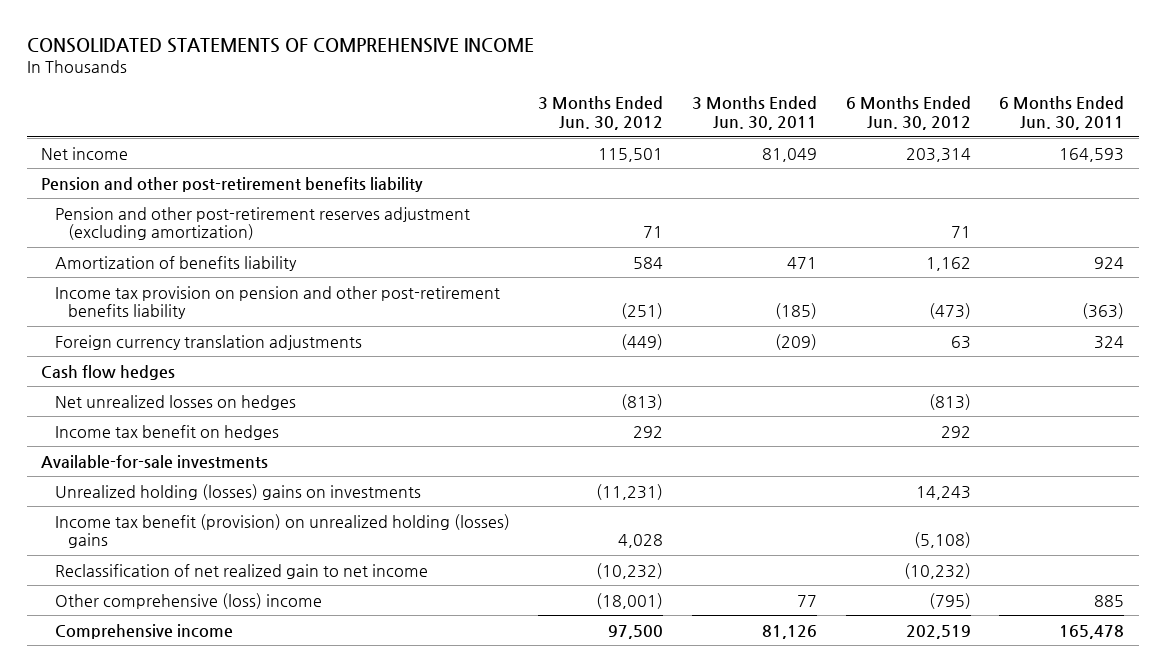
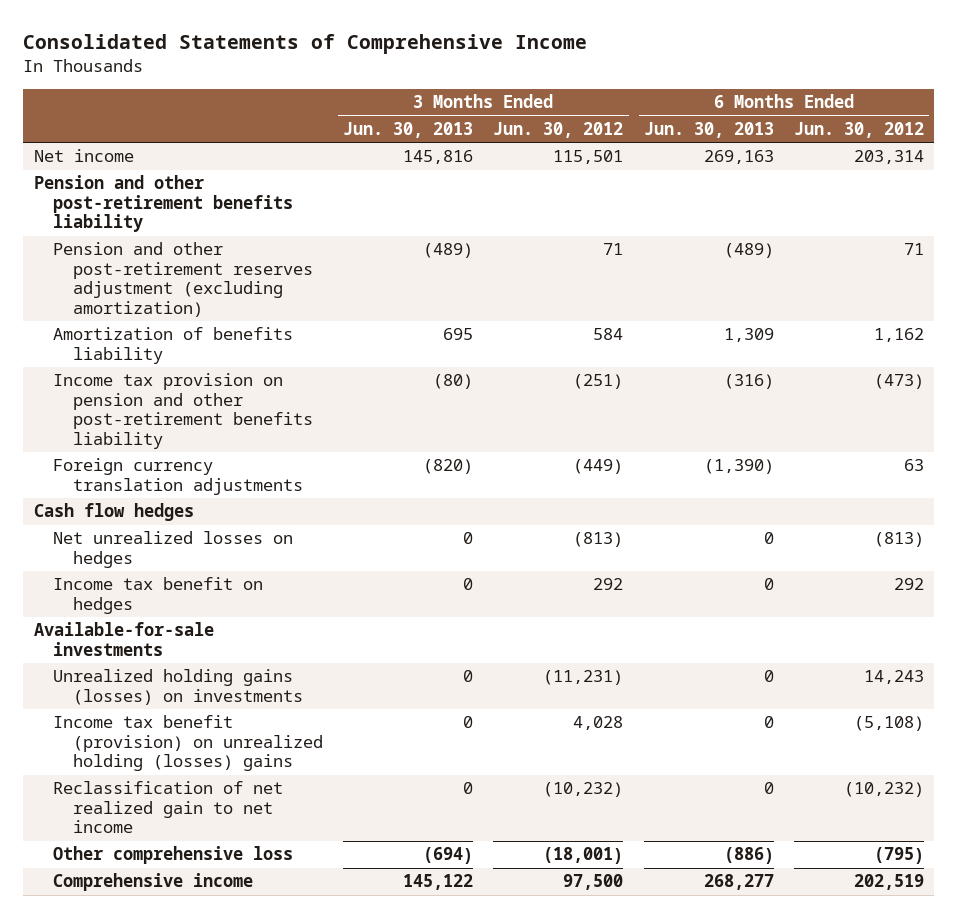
- CONSOLIDATED STATEMENTS OF COMPREHENSIVE INCOME
+ Consolidated Statements of Comprehensive Income
- | 3 Months Ended Jun. 30, 2012 | 3 Months Ended Jun. 30, 2011 | 6 Months Ended Jun. 30, 2012 | 6 Months Ended Jun. 30, 2011
+ | 3 Months Ended Jun. 30, 2013 | 3 Months Ended Jun. 30, 2012 | 6 Months Ended Jun. 30, 2013 | 6 Months Ended Jun. 30, 2012
- Unrealized holding (losses) gains on investments | (11,231) | | 14,243 |
+ Unrealized holding gains (losses) on investments | 0 | (11,231) | 0 | 14,243
- Other comprehensive (loss) income | (18,001) | 77 | (795) | 885
+ Other comprehensive loss | (694) | (18,001) | (886) | (795)

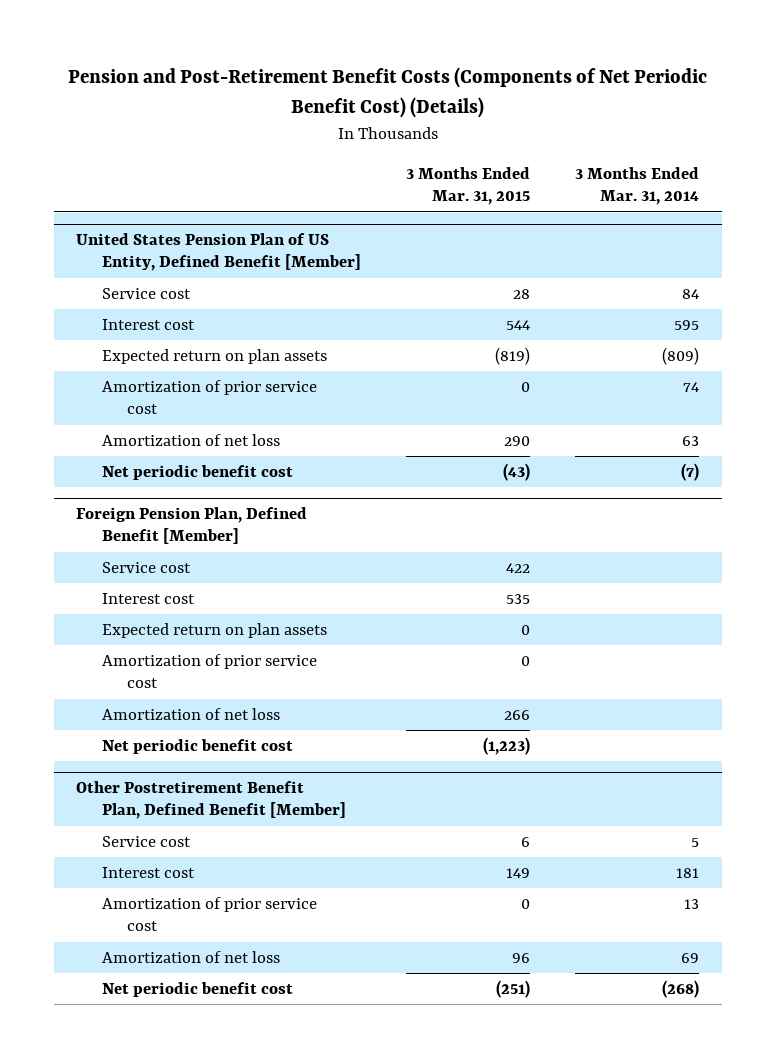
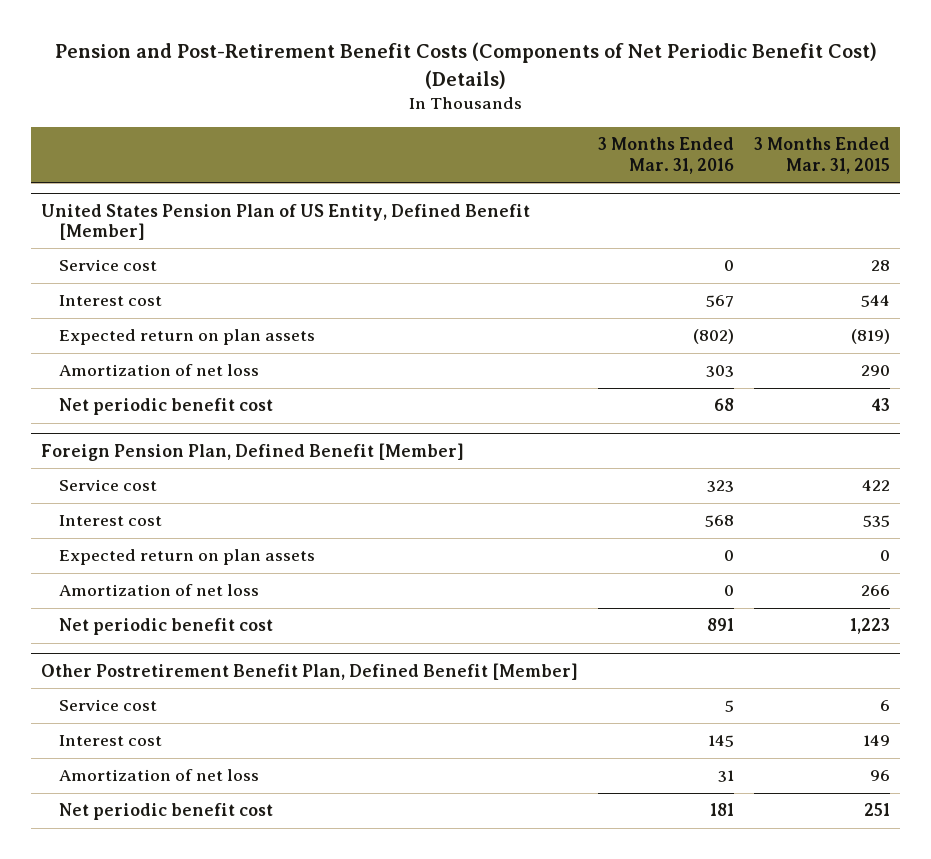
- | 3 Months Ended Mar. 31, 2015 | 3 Months Ended Mar. 31, 2014
+ | 3 Months Ended Mar. 31, 2016 | 3 Months Ended Mar. 31, 2015
@ United States Pension Plan of US Entity, Defined Benefit [Member]
- Amortization of prior service cost | 0 | 74
- Net periodic benefit cost | (43) | (7)
+ Net periodic benefit cost | 68 | 43
@ Foreign Pension Plan, Defined Benefit [Member]
- Amortization of prior service cost | 0 |
- Net periodic benefit cost | (1,223) |
+ Net periodic benefit cost | 891 | 1,223
@ Other Postretirement Benefit Plan, Defined Benefit [Member]
- Amortization of prior service cost | 0 | 13
- Net periodic benefit cost | (251) | (268)
+ Net periodic benefit cost | 181 | 251

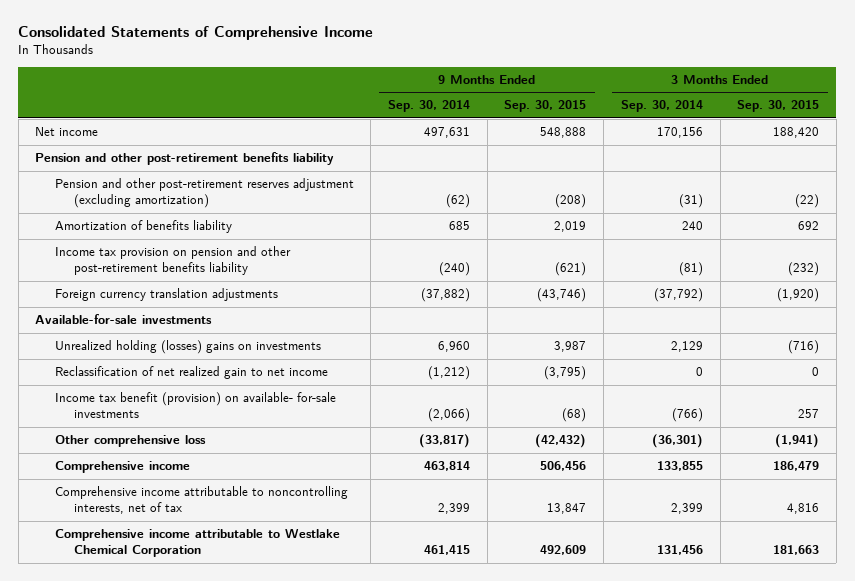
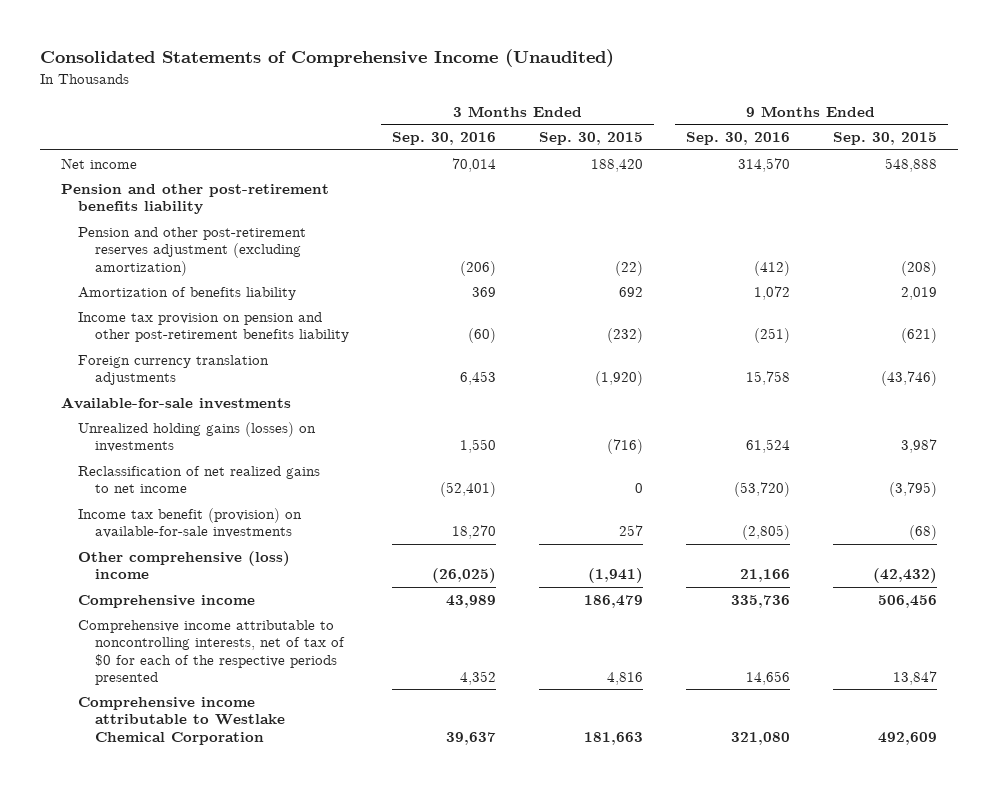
- Consolidated Statements of Comprehensive Income
+ Consolidated Statements of Comprehensive Income (Unaudited)
- | 9 Months Ended Sep. 30, 2014 | 9 Months Ended Sep. 30, 2015 | 3 Months Ended Sep. 30, 2014 | 3 Months Ended Sep. 30, 2015
+ | 3 Months Ended Sep. 30, 2016 | 3 Months Ended Sep. 30, 2015 | 9 Months Ended Sep. 30, 2016 | 9 Months Ended Sep. 30, 2015
- Unrealized holding (losses) gains on investments | 6,960 | 3,987 | 2,129 | (716)
- Reclassification of net realized gain to net income | (1,212) | (3,795) | 0 | 0
- Income tax benefit (provision) on available- for-sale investments | (2,066) | (68) | (766) | 257
- Other comprehensive loss | (33,817) | (42,432) | (36,301) | (1,941)
+ Unrealized holding gains (losses) on investments | 1,550 | (716) | 61,524 | 3,987
+ Reclassification of net realized gains to net income | (52,401) | 0 | (53,720) | (3,795)
+ Income tax benefit (provision) on available-for-sale investments | 18,270 | 257 | (2,805) | (68)
+ Other comprehensive (loss) income | (26,025) | (1,941) | 21,166 | (42,432)
- Comprehensive income attributable to noncontrolling interests, net of tax | 2,399 | 13,847 | 2,399 | 4,816
+ Comprehensive income attributable to noncontrolling interests, net of tax of $0 for each of the respective periods presented | 4,352 | 4,816 | 14,656 | 13,847

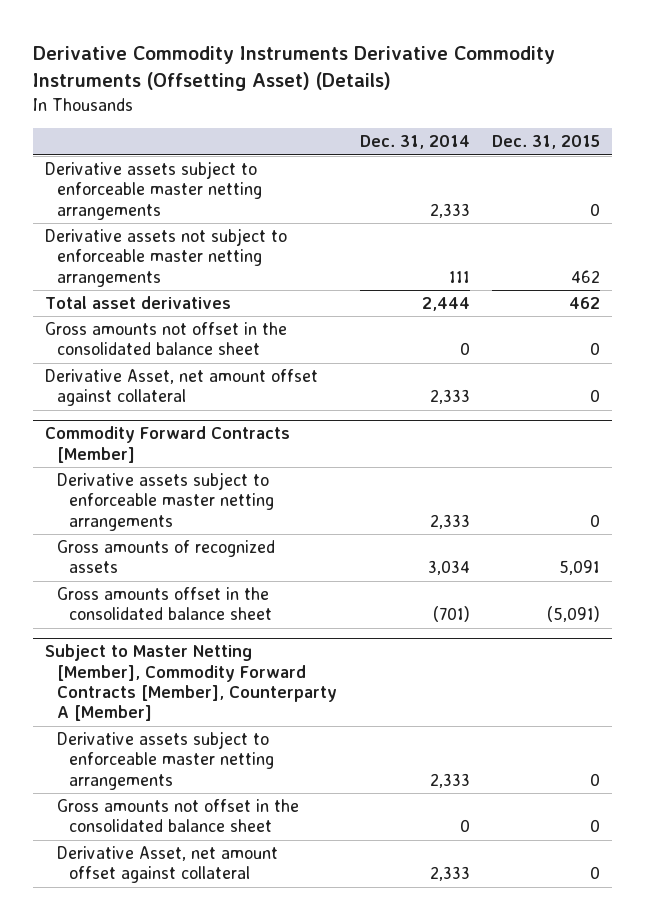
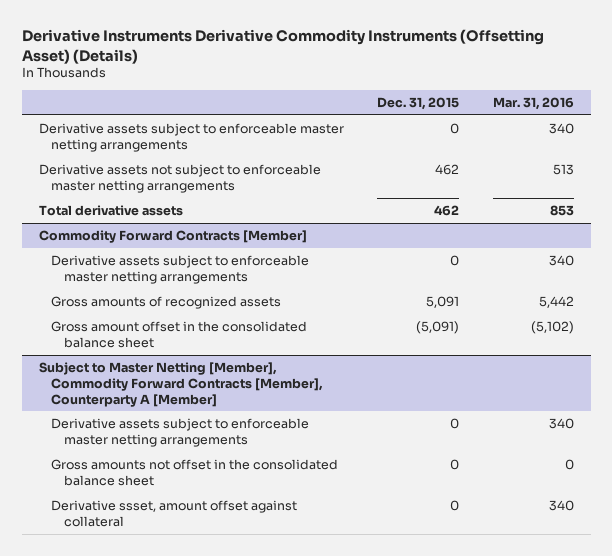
- Derivative Commodity Instruments Derivative Commodity Instruments (Offsetting Asset) (Details)
+ Derivative Instruments Derivative Commodity Instruments (Offsetting Asset) (Details)
- | Dec. 31, 2014 | Dec. 31, 2015
+ | Dec. 31, 2015 | Mar. 31, 2016
- Total asset derivatives | 2,444 | 462
- Gross amounts not offset in the consolidated balance sheet | 0 | 0
- Derivative Asset, net amount offset against collateral | 2,333 | 0
+ Total derivative assets | 462 | 853
@ Commodity Forward Contracts [Member]
- Gross amounts offset in the consolidated balance sheet | (701) | (5,091)
+ Gross amount offset in the consolidated balance sheet | (5,091) | (5,102)
@ Subject to Master Netting [Member], Commodity Forward Contracts [Member], Counterparty A [Member]
- Derivative Asset, net amount offset against collateral | 2,333 | 0
+ Derivative ssset, amount offset against collateral | 0 | 340

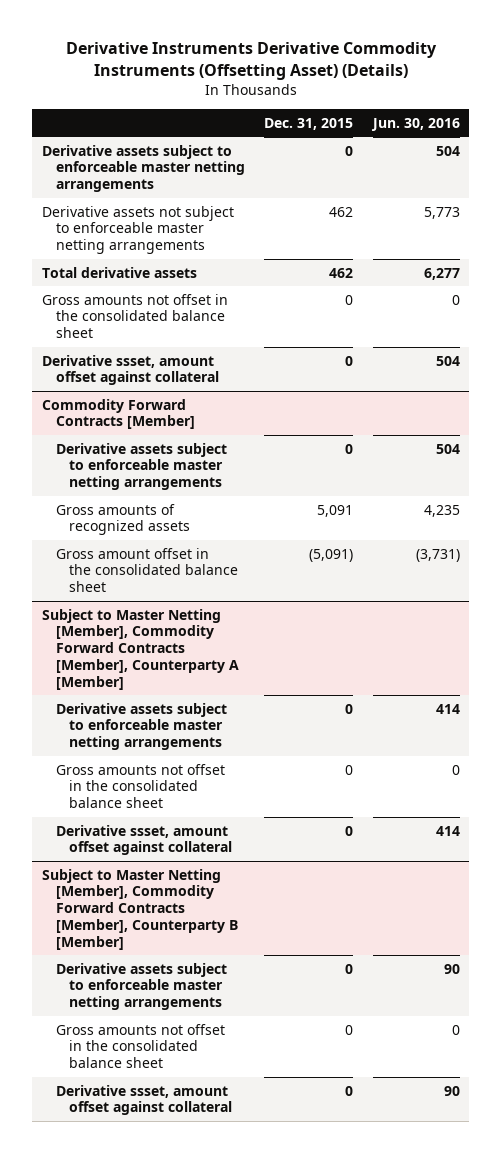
- | Dec. 31, 2015 | Mar. 31, 2016
+ | Dec. 31, 2015 | Jun. 30, 2016
+ Gross amounts not offset in the consolidated balance sheet | 0 | 0
+ Derivative ssset, amount offset against collateral | 0 | 504
+ Subject to Master Netting [Member], Commodity Forward Contracts [Member], Counterparty B [Member]
+ Derivative assets subject to enforceable master netting arrangements | 0 | 90
+ Gross amounts not offset in the consolidated balance sheet | 0 | 0
+ Derivative ssset, amount offset against collateral | 0 | 90

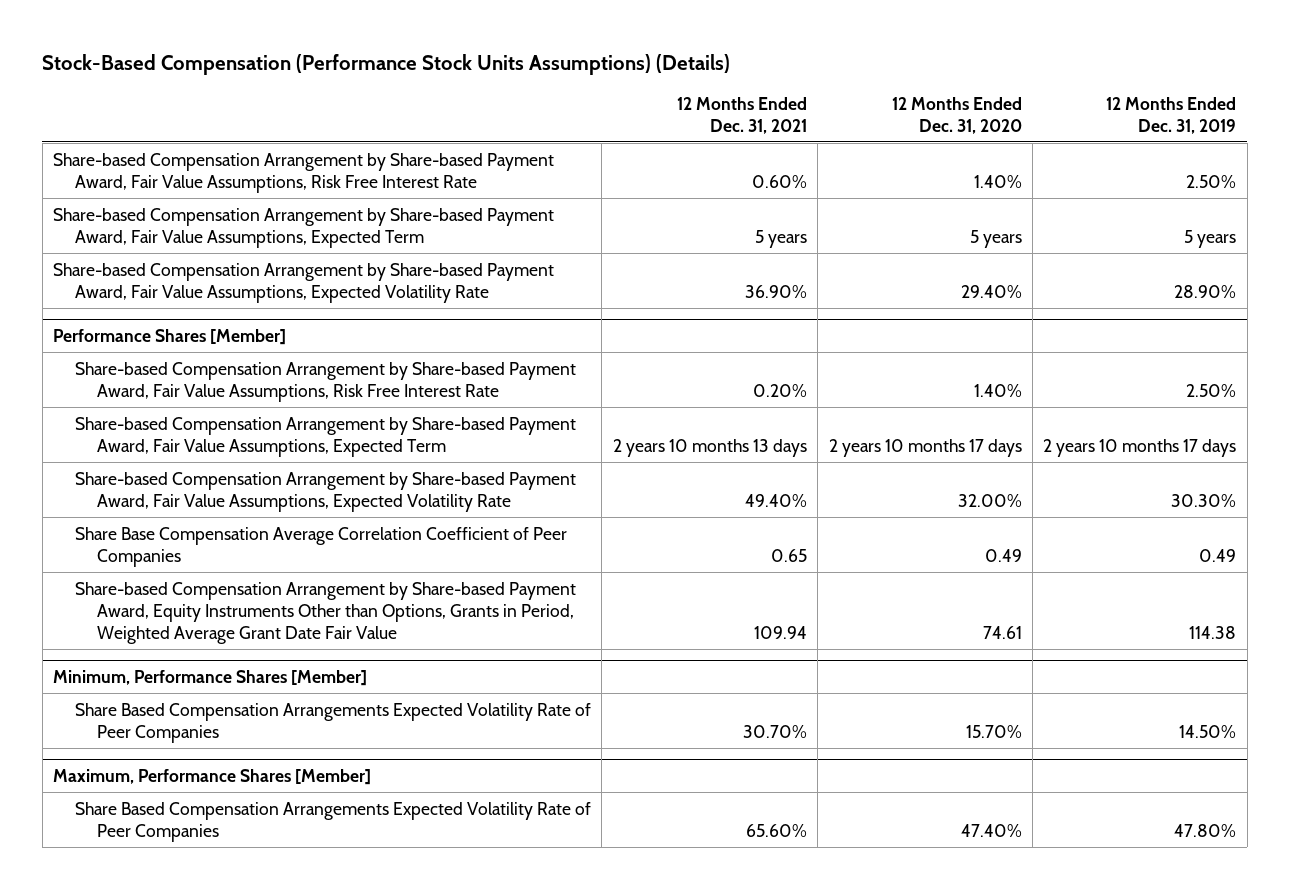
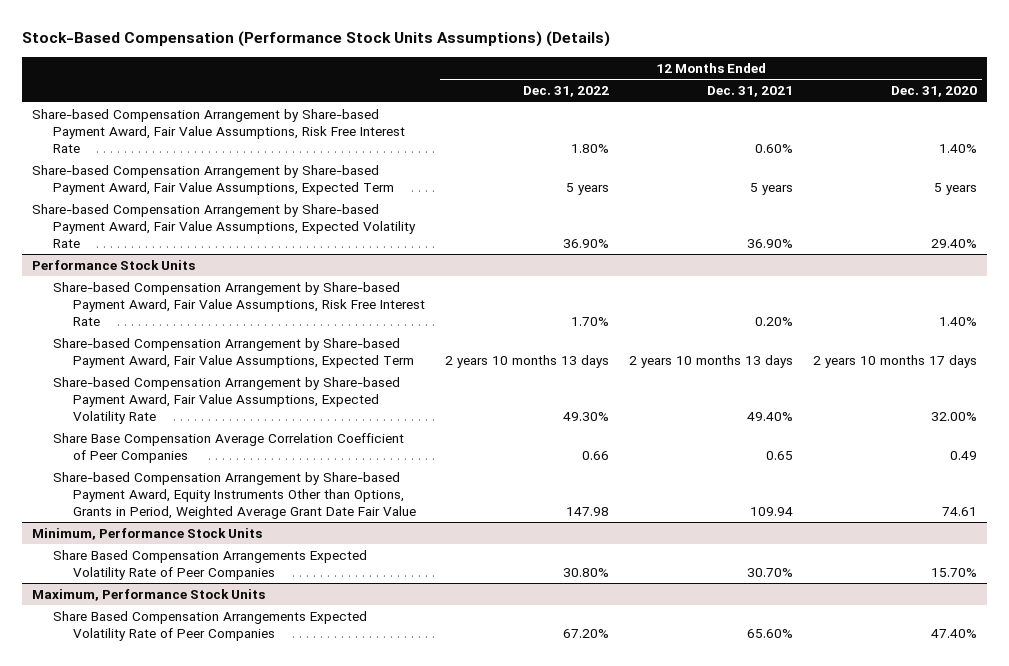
- | 12 Months Ended Dec. 31, 2021 | 12 Months Ended Dec. 31, 2020 | 12 Months Ended Dec. 31, 2019
+ | 12 Months Ended Dec. 31, 2022 | 12 Months Ended Dec. 31, 2021 | 12 Months Ended Dec. 31, 2020
- Performance Shares [Member]
+ Performance Stock Units
- Minimum, Performance Shares [Member]
+ Minimum, Performance Stock Units
- Maximum, Performance Shares [Member]
+ Maximum, Performance Stock Units

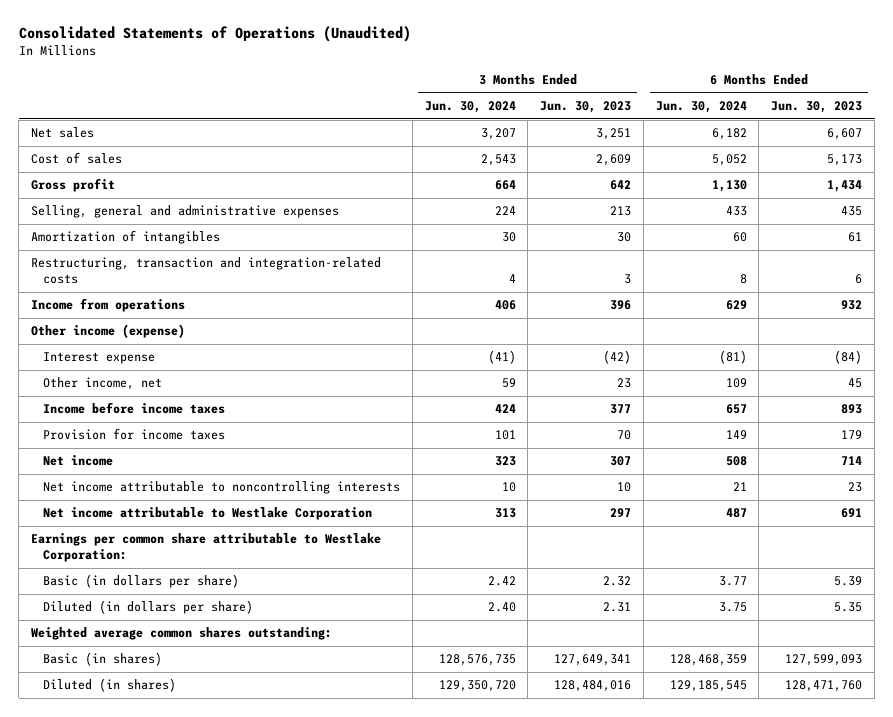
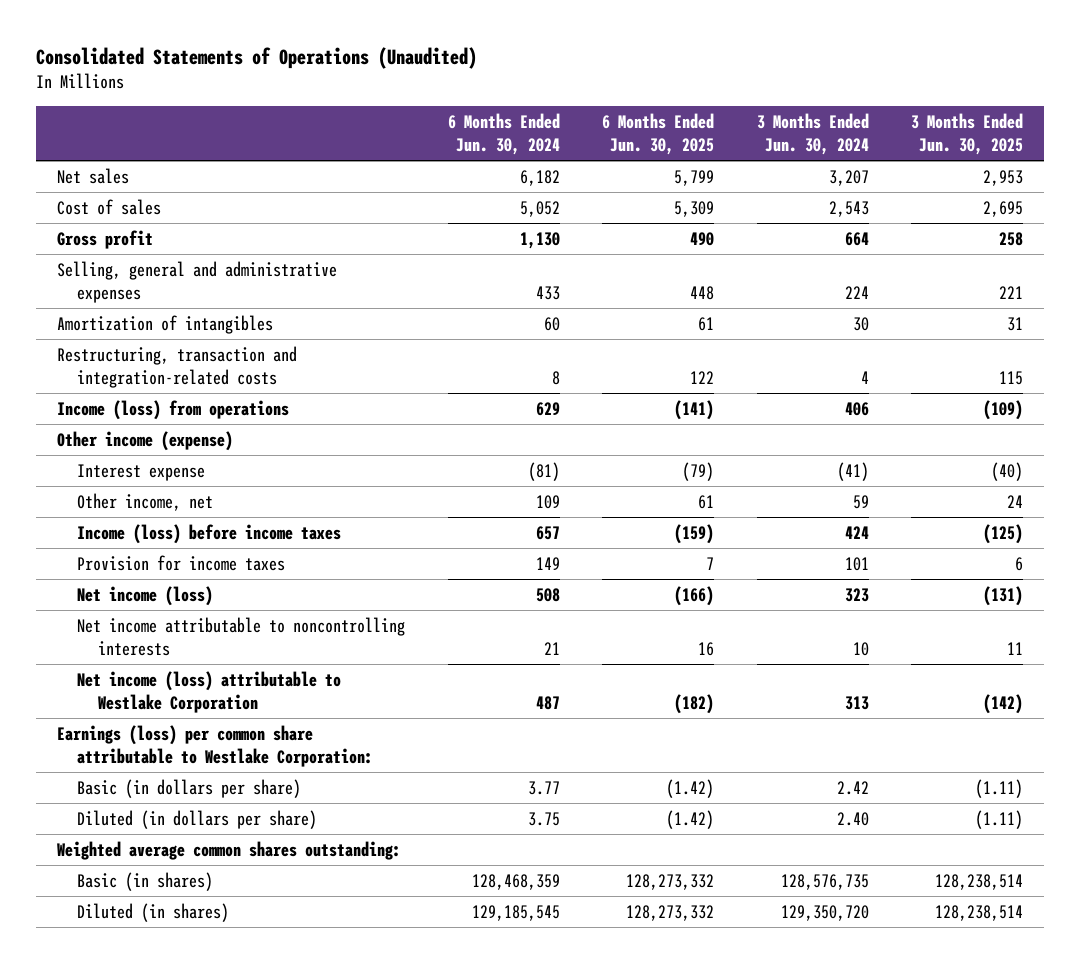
- | 3 Months Ended Jun. 30, 2024 | 3 Months Ended Jun. 30, 2023 | 6 Months Ended Jun. 30, 2024 | 6 Months Ended Jun. 30, 2023
+ | 6 Months Ended Jun. 30, 2024 | 6 Months Ended Jun. 30, 2025 | 3 Months Ended Jun. 30, 2024 | 3 Months Ended Jun. 30, 2025
- Income from operations | 406 | 396 | 629 | 932
+ Income (loss) from operations | 629 | (141) | 406 | (109)
- Income before income taxes | 424 | 377 | 657 | 893
+ Income (loss) before income taxes | 657 | (159) | 424 | (125)
- Net income | 323 | 307 | 508 | 714
+ Net income (loss) | 508 | (166) | 323 | (131)
- Net income attributable to Westlake Corporation | 313 | 297 | 487 | 691
- Earnings per common share attributable to Westlake Corporation:
+ Net income (loss) attributable to Westlake Corporation | 487 | (182) | 313 | (142)
+ Earnings (loss) per common share attributable to Westlake Corporation:

